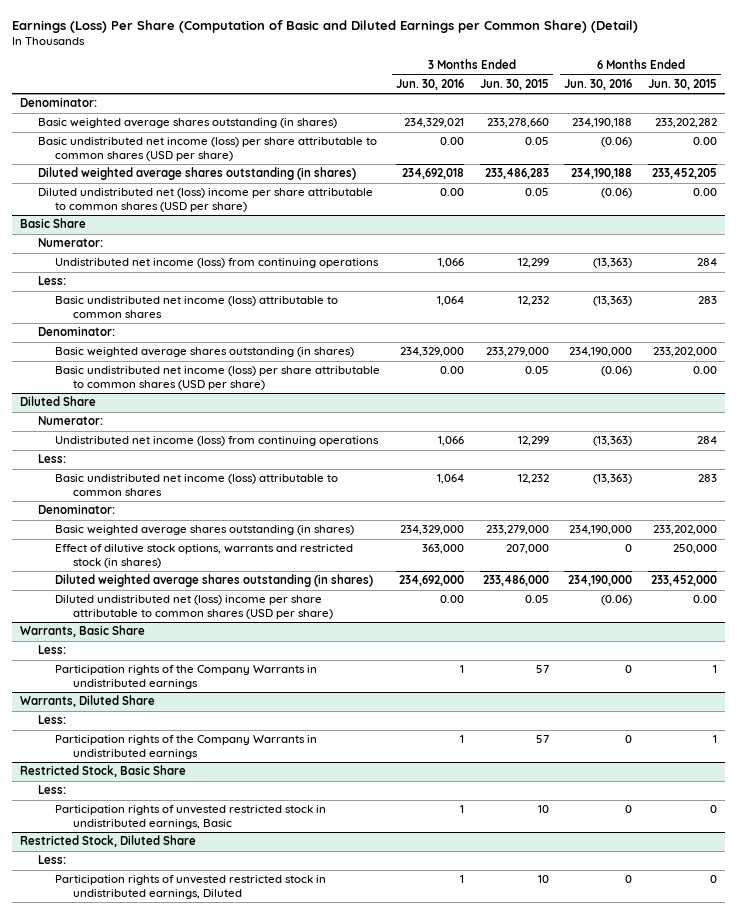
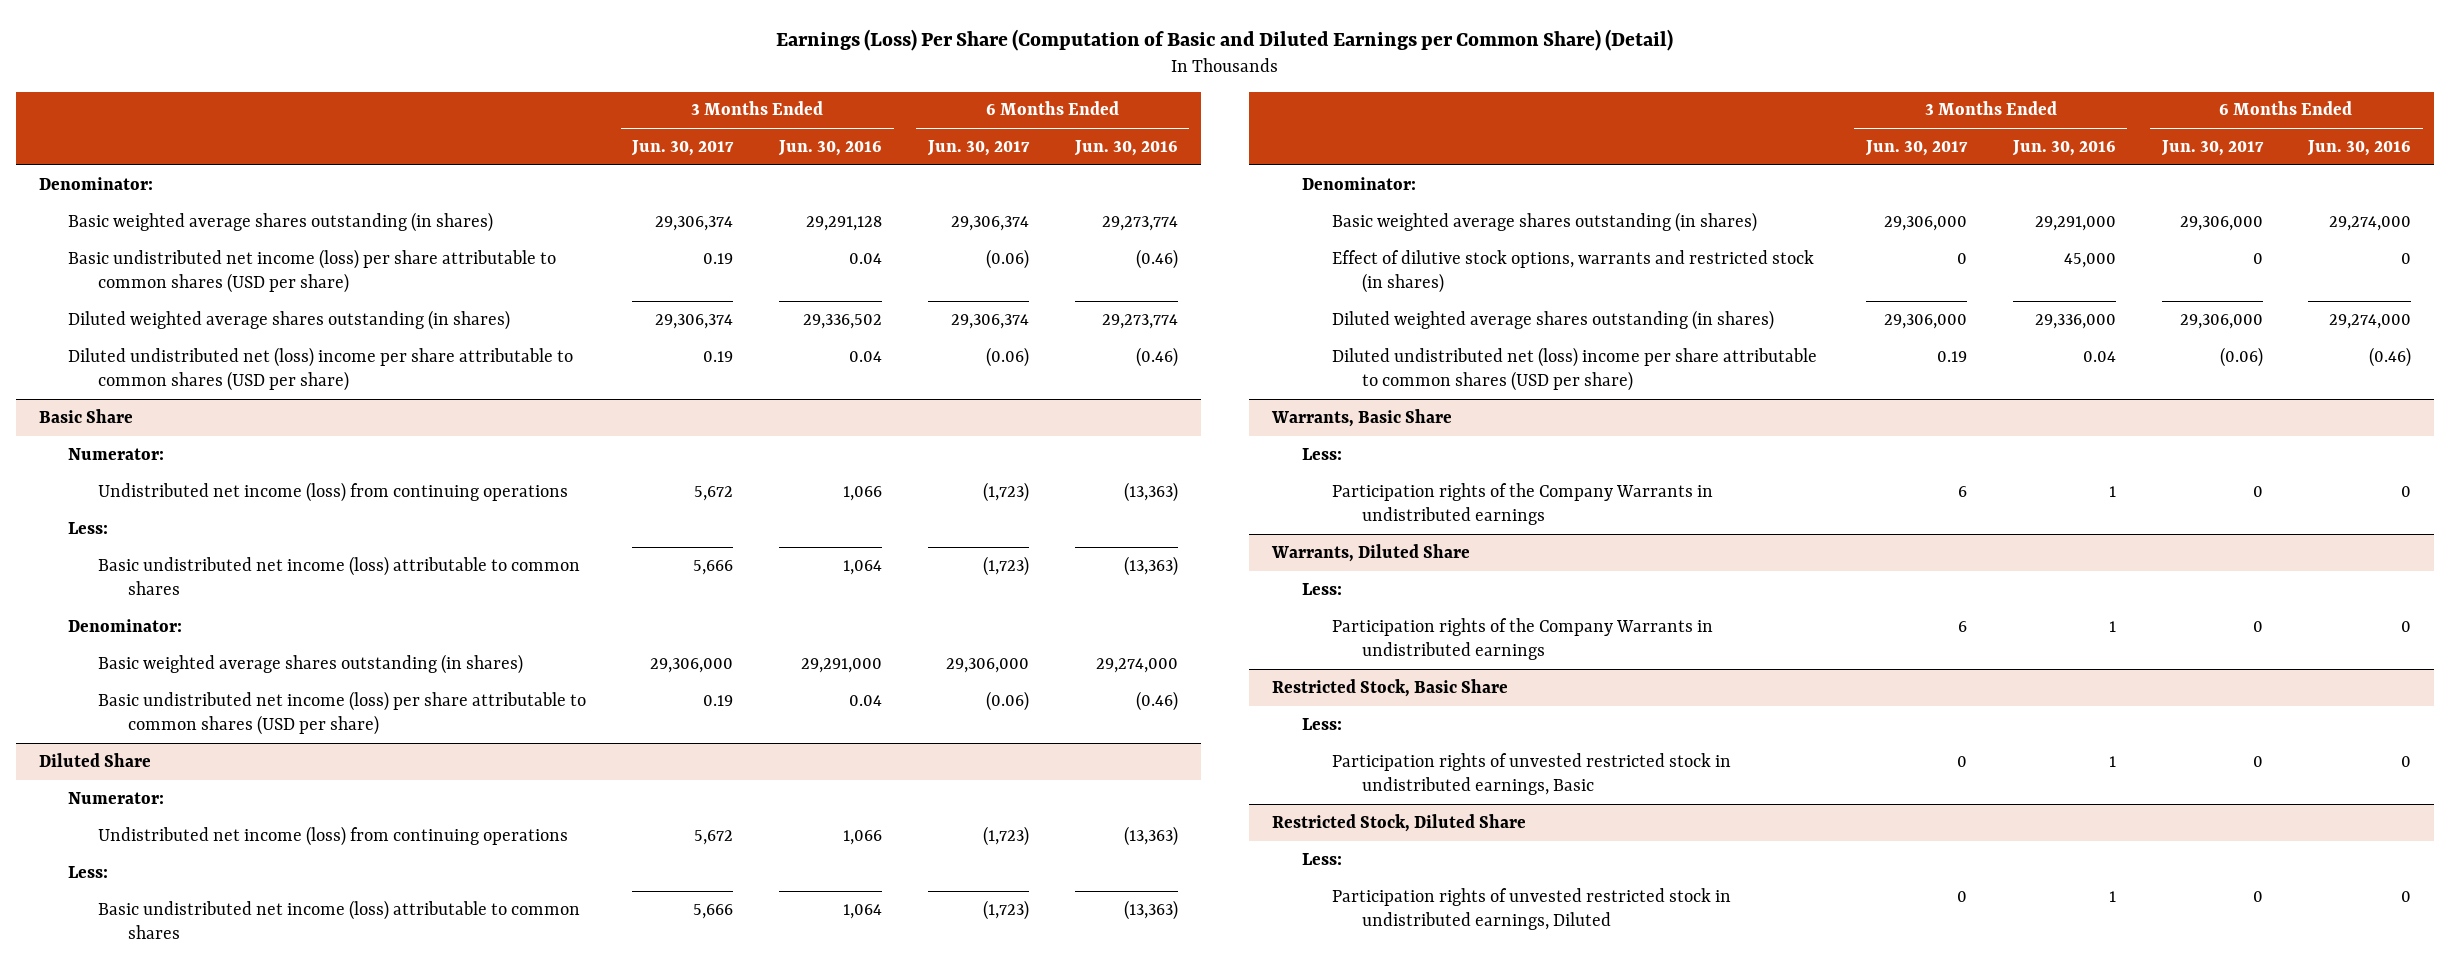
- | 3 Months Ended Jun. 30, 2016 | 3 Months Ended Jun. 30, 2015 | 6 Months Ended Jun. 30, 2016 | 6 Months Ended Jun. 30, 2015
+ | 3 Months Ended Jun. 30, 2017 | 3 Months Ended Jun. 30, 2016 | 6 Months Ended Jun. 30, 2017 | 6 Months Ended Jun. 30, 2016
- Basic weighted average shares outstanding (in shares) | 234,329,021 | 233,278,660 | 234,190,188 | 233,202,282
- Basic undistributed net income (loss) per share attributable to common shares (USD per share) | 0.00 | 0.05 | (0.06) | 0.00
- Diluted weighted average shares outstanding (in shares) | 234,692,018 | 233,486,283 | 234,190,188 | 233,452,205
- Diluted undistributed net (loss) income per share attributable to common shares (USD per share) | 0.00 | 0.05 | (0.06) | 0.00
+ Basic weighted average shares outstanding (in shares) | 29,306,374 | 29,291,128 | 29,306,374 | 29,273,774
+ Basic undistributed net income (loss) per share attributable to common shares (USD per share) | 0.19 | 0.04 | (0.06) | (0.46)
+ Diluted weighted average shares outstanding (in shares) | 29,306,374 | 29,336,502 | 29,306,374 | 29,273,774
+ Diluted undistributed net (loss) income per share attributable to common shares (USD per share) | 0.19 | 0.04 | (0.06) | (0.46)
@ Basic Share
- Basic weighted average shares outstanding (in shares) | 234,329,000 | 233,279,000 | 234,190,000 | 233,202,000
- Basic undistributed net income (loss) per share attributable to common shares (USD per share) | 0.00 | 0.05 | (0.06) | 0.00
+ Basic weighted average shares outstanding (in shares) | 29,306,000 | 29,291,000 | 29,306,000 | 29,274,000
+ Basic undistributed net income (loss) per share attributable to common shares (USD per share) | 0.19 | 0.04 | (0.06) | (0.46)
@ Diluted Share
- Basic weighted average shares outstanding (in shares) | 234,329,000 | 233,279,000 | 234,190,000 | 233,202,000
- Effect of dilutive stock options, warrants and restricted stock (in shares) | 363,000 | 207,000 | 0 | 250,000
- Diluted weighted average shares outstanding (in shares) | 234,692,000 | 233,486,000 | 234,190,000 | 233,452,000
- Diluted undistributed net (loss) income per share attributable to common shares (USD per share) | 0.00 | 0.05 | (0.06) | 0.00
+ Basic weighted average shares outstanding (in shares) | 29,306,000 | 29,291,000 | 29,306,000 | 29,274,000
+ Effect of dilutive stock options, warrants and restricted stock (in shares) | 0 | 45,000 | 0 | 0
+ Diluted weighted average shares outstanding (in shares) | 29,306,000 | 29,336,000 | 29,306,000 | 29,274,000
+ Diluted undistributed net (loss) income per share attributable to common shares (USD per share) | 0.19 | 0.04 | (0.06) | (0.46)

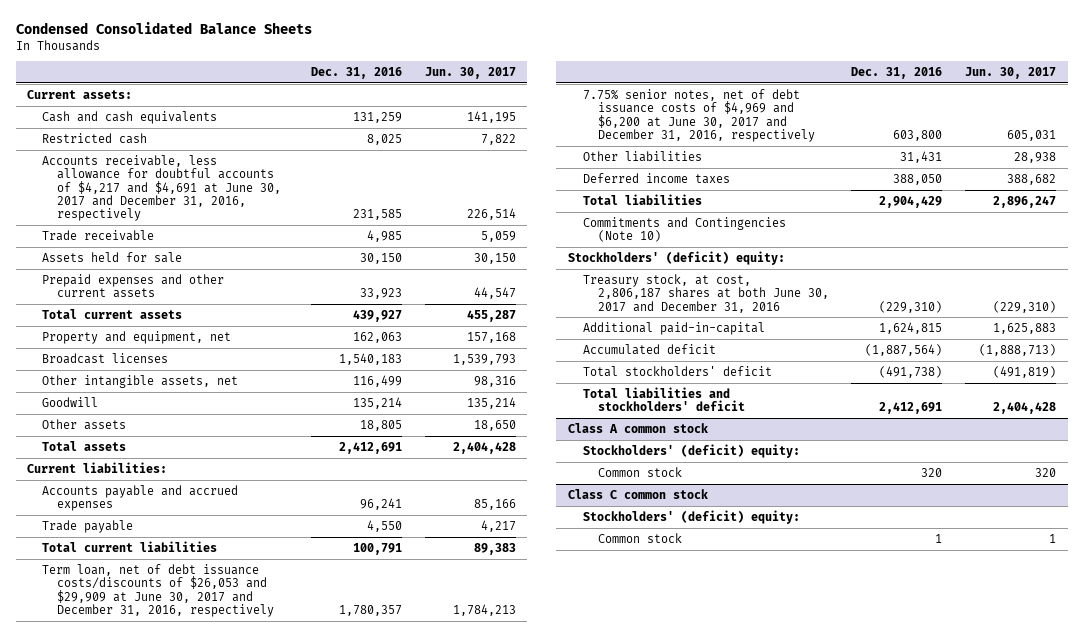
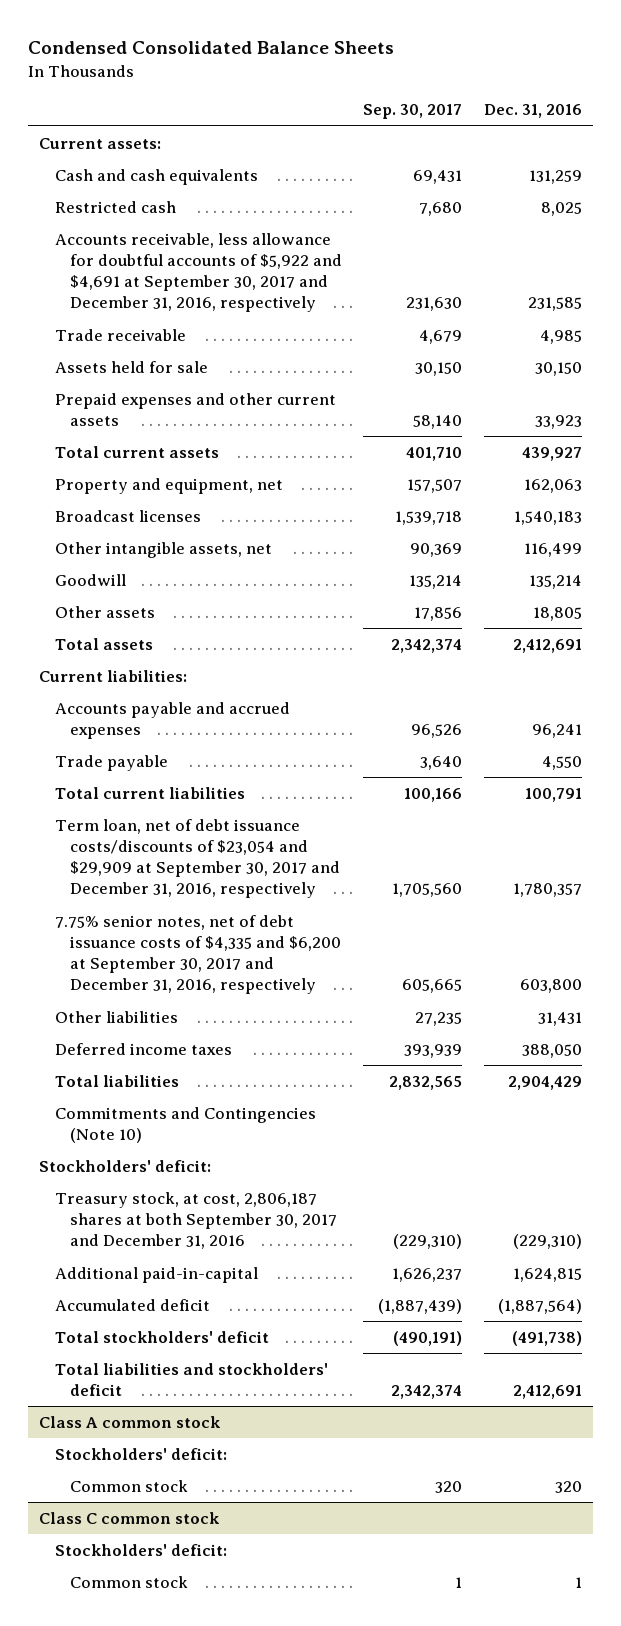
- | Dec. 31, 2016 | Jun. 30, 2017
+ | Sep. 30, 2017 | Dec. 31, 2016
- Accounts receivable, less allowance for doubtful accounts of $4,217 and $4,691 at June 30, 2017 and December 31, 2016, respectively | 231,585 | 226,514
+ Accounts receivable, less allowance for doubtful accounts of $5,922 and $4,691 at September 30, 2017 and December 31, 2016, respectively | 231,630 | 231,585
- Term loan, net of debt issuance costs/discounts of $26,053 and $29,909 at June 30, 2017 and December 31, 2016, respectively | 1,780,357 | 1,784,213
- 7.75% senior notes, net of debt issuance costs of $4,969 and $6,200 at June 30, 2017 and December 31, 2016, respectively | 603,800 | 605,031
+ Term loan, net of debt issuance costs/discounts of $23,054 and $29,909 at September 30, 2017 and December 31, 2016, respectively | 1,705,560 | 1,780,357
+ 7.75% senior notes, net of debt issuance costs of $4,335 and $6,200 at September 30, 2017 and December 31, 2016, respectively | 605,665 | 603,800
- Stockholders' (deficit) equity:
- Treasury stock, at cost, 2,806,187 shares at both June 30, 2017 and December 31, 2016 | (229,310) | (229,310)
+ Stockholders' deficit:
+ Treasury stock, at cost, 2,806,187 shares at both September 30, 2017 and December 31, 2016 | (229,310) | (229,310)
@ Class A common stock
- Stockholders' (deficit) equity:
+ Stockholders' deficit:
@ Class C common stock
- Stockholders' (deficit) equity:
+ Stockholders' deficit:

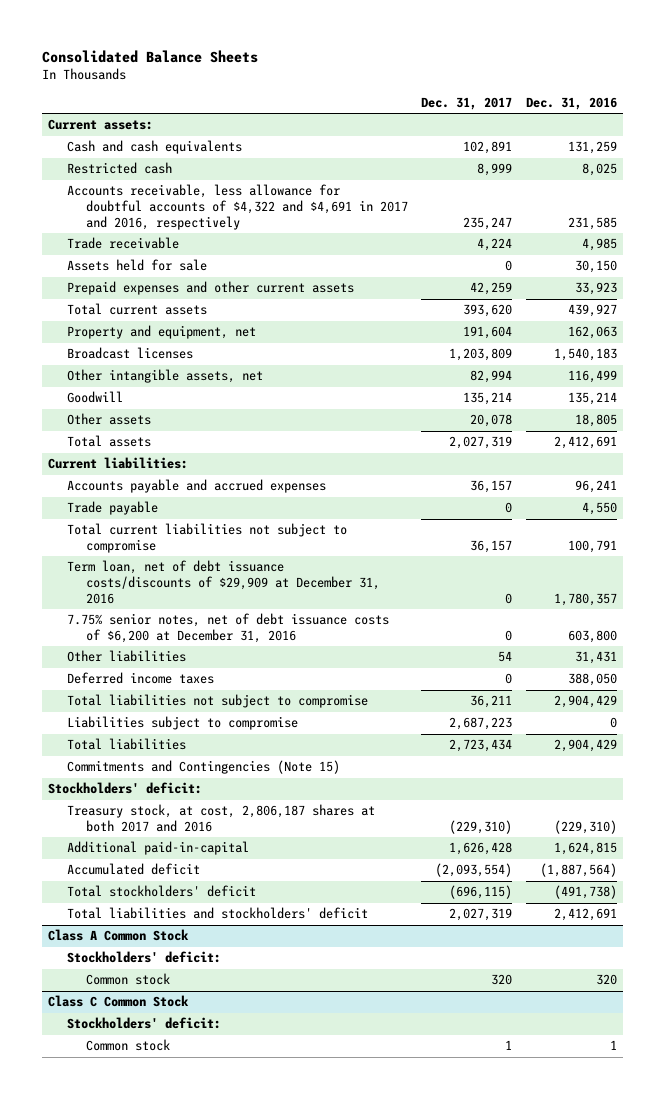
- Condensed Consolidated Balance Sheets
+ Consolidated Balance Sheets
- | Sep. 30, 2017 | Dec. 31, 2016
+ | Dec. 31, 2017 | Dec. 31, 2016
- Accounts receivable, less allowance for doubtful accounts of $5,922 and $4,691 at September 30, 2017 and December 31, 2016, respectively | 231,630 | 231,585
+ Accounts receivable, less allowance for doubtful accounts of $4,322 and $4,691 in 2017 and 2016, respectively | 235,247 | 231,585
- Total current liabilities | 100,166 | 100,791
- Term loan, net of debt issuance costs/discounts of $23,054 and $29,909 at September 30, 2017 and December 31, 2016, respectively | 1,705,560 | 1,780,357
- 7.75% senior notes, net of debt issuance costs of $4,335 and $6,200 at September 30, 2017 and December 31, 2016, respectively | 605,665 | 603,800
+ Total current liabilities not subject to compromise | 36,157 | 100,791
+ Term loan, net of debt issuance costs/discounts of $29,909 at December 31, 2016 | 0 | 1,780,357
+ 7.75% senior notes, net of debt issuance costs of $6,200 at December 31, 2016 | 0 | 603,800
+ Total liabilities not subject to compromise | 36,211 | 2,904,429
+ Liabilities subject to compromise | 2,687,223 | 0
- Commitments and Contingencies (Note 10)
+ Commitments and Contingencies (Note 15)
- Treasury stock, at cost, 2,806,187 shares at both September 30, 2017 and December 31, 2016 | (229,310) | (229,310)
+ Treasury stock, at cost, 2,806,187 shares at both 2017 and 2016 | (229,310) | (229,310)
- Class A common stock
+ Class A Common Stock
- Class C common stock
+ Class C Common Stock

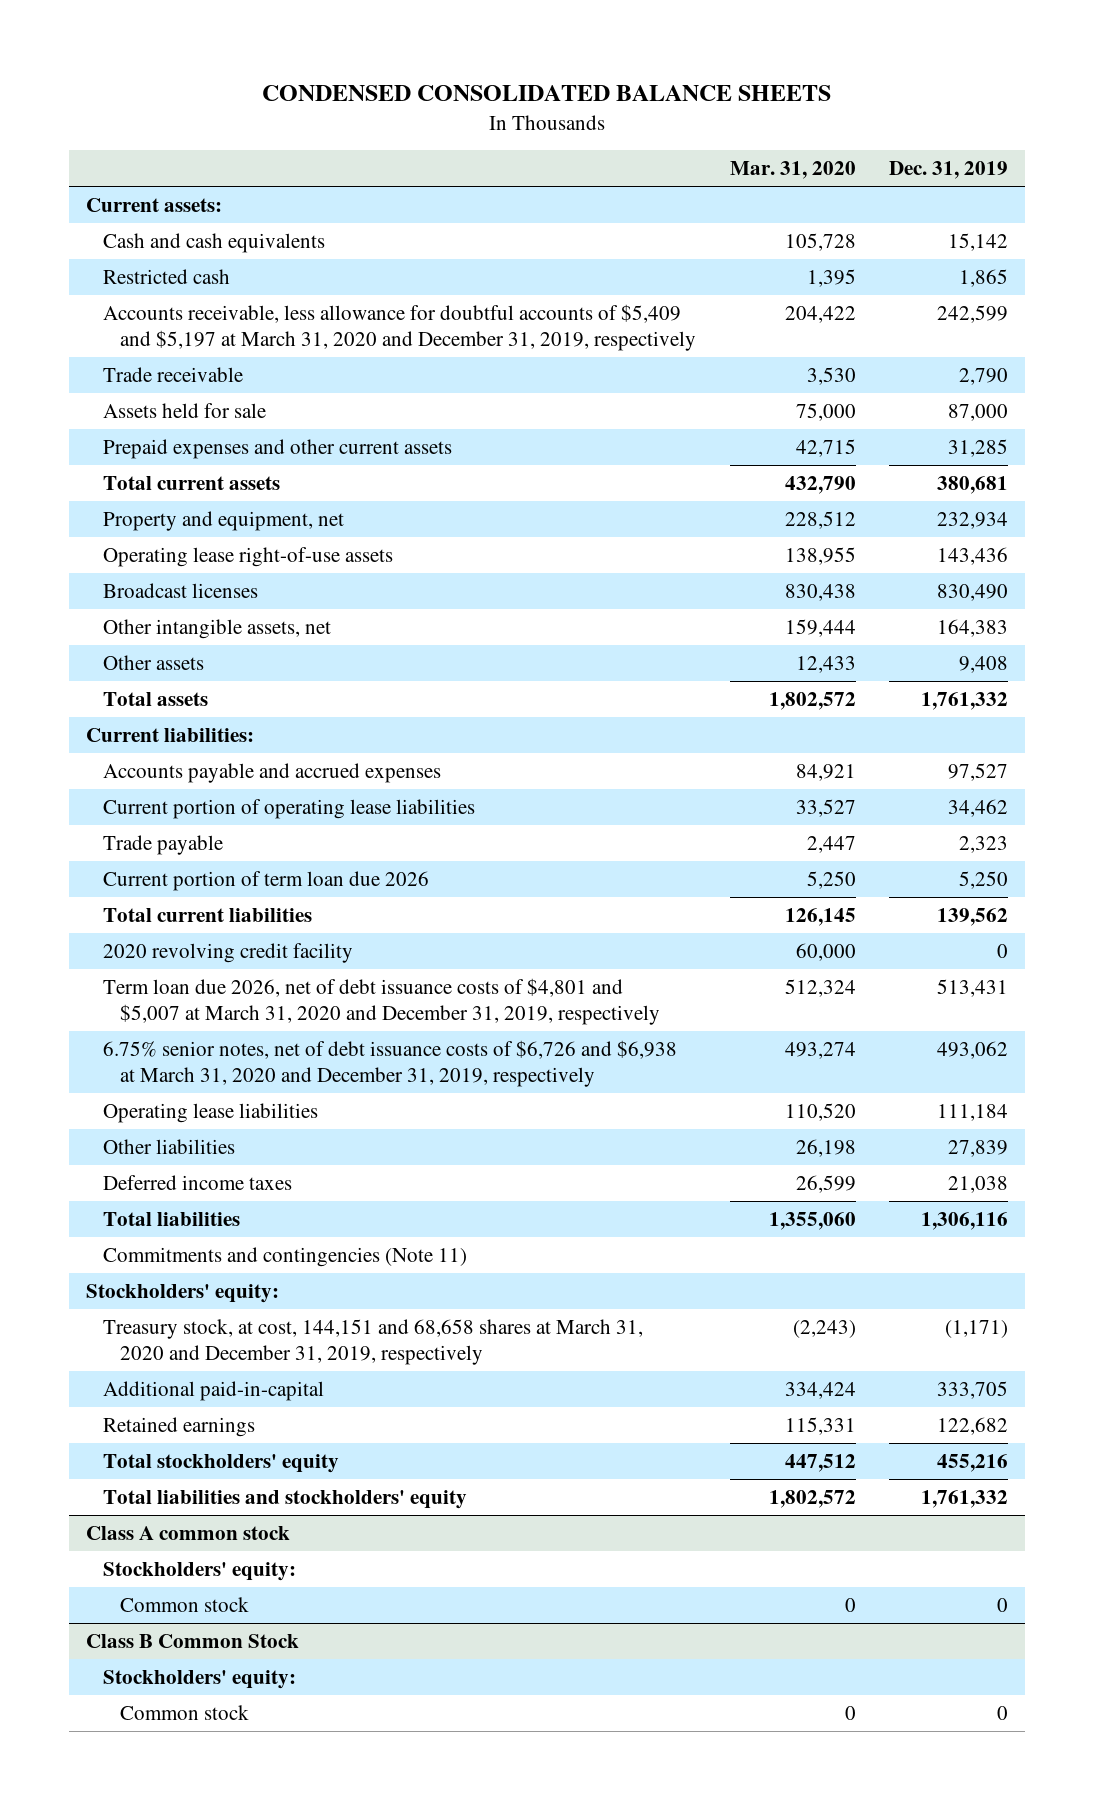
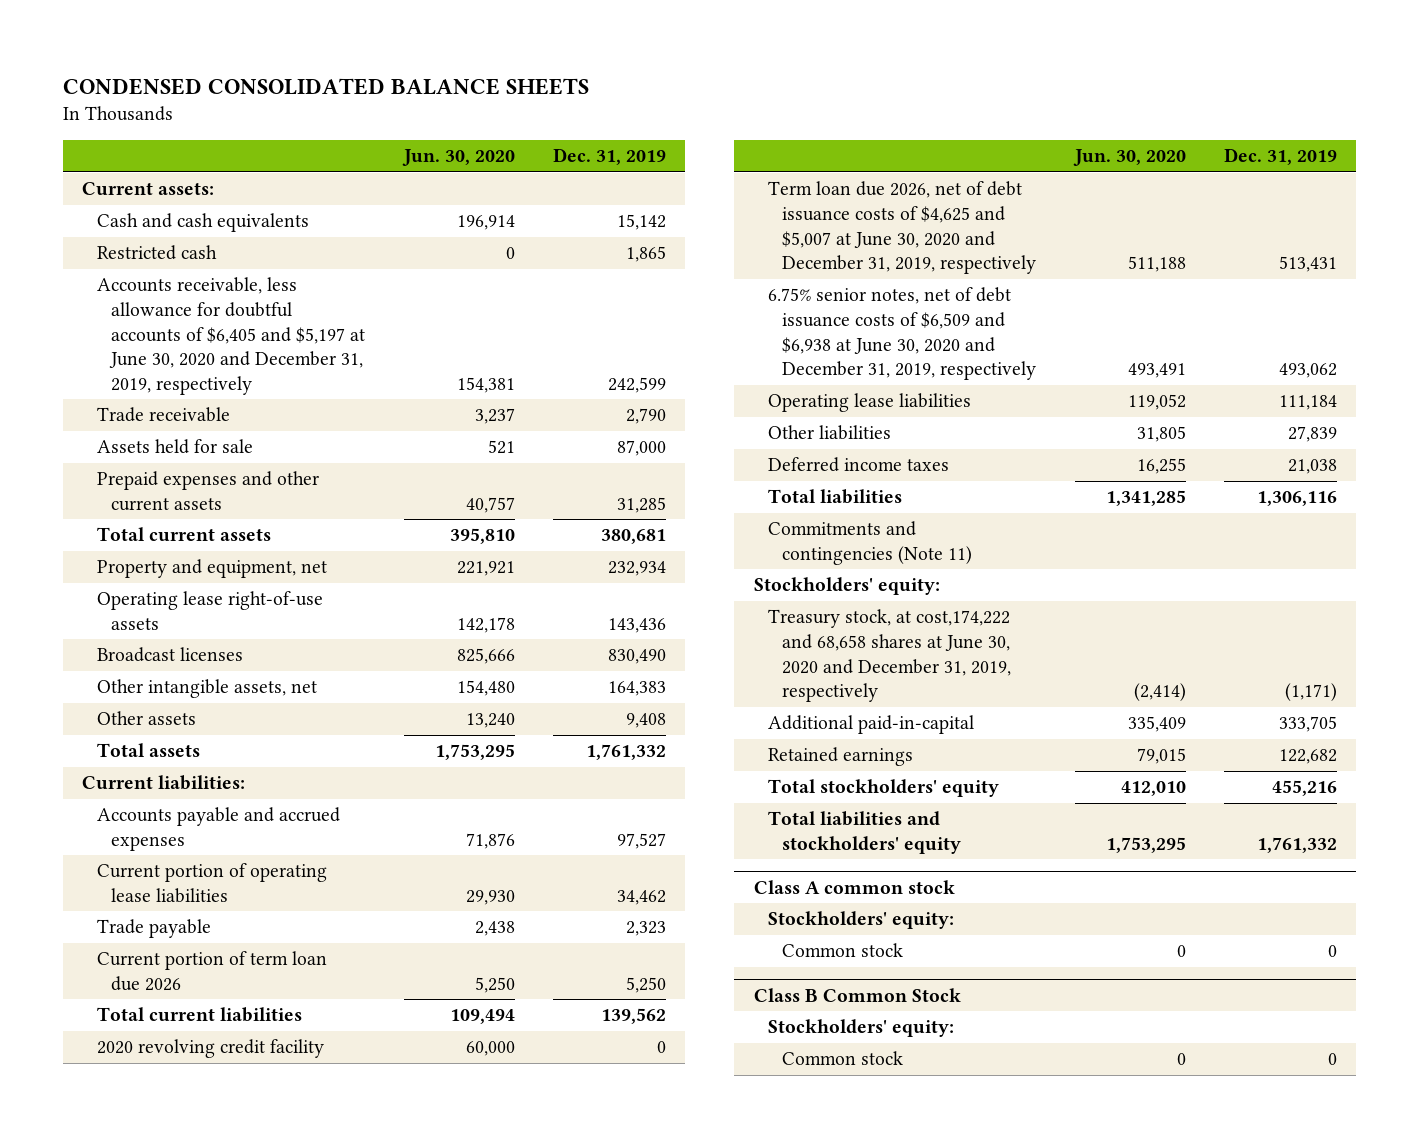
- | Mar. 31, 2020 | Dec. 31, 2019
+ | Jun. 30, 2020 | Dec. 31, 2019
- Accounts receivable, less allowance for doubtful accounts of $5,409 and $5,197 at March 31, 2020 and December 31, 2019, respectively | 204,422 | 242,599
+ Accounts receivable, less allowance for doubtful accounts of $6,405 and $5,197 at June 30, 2020 and December 31, 2019, respectively | 154,381 | 242,599
- Term loan due 2026, net of debt issuance costs of $4,801 and $5,007 at March 31, 2020 and December 31, 2019, respectively | 512,324 | 513,431
- 6.75% senior notes, net of debt issuance costs of $6,726 and $6,938 at March 31, 2020 and December 31, 2019, respectively | 493,274 | 493,062
+ Term loan due 2026, net of debt issuance costs of $4,625 and $5,007 at June 30, 2020 and December 31, 2019, respectively | 511,188 | 513,431
+ 6.75% senior notes, net of debt issuance costs of $6,509 and $6,938 at June 30, 2020 and December 31, 2019, respectively | 493,491 | 493,062
- Treasury stock, at cost, 144,151 and 68,658 shares at March 31, 2020 and December 31, 2019, respectively | (2,243) | (1,171)
+ Treasury stock, at cost,174,222 and 68,658 shares at June 30, 2020 and December 31, 2019, respectively | (2,414) | (1,171)

